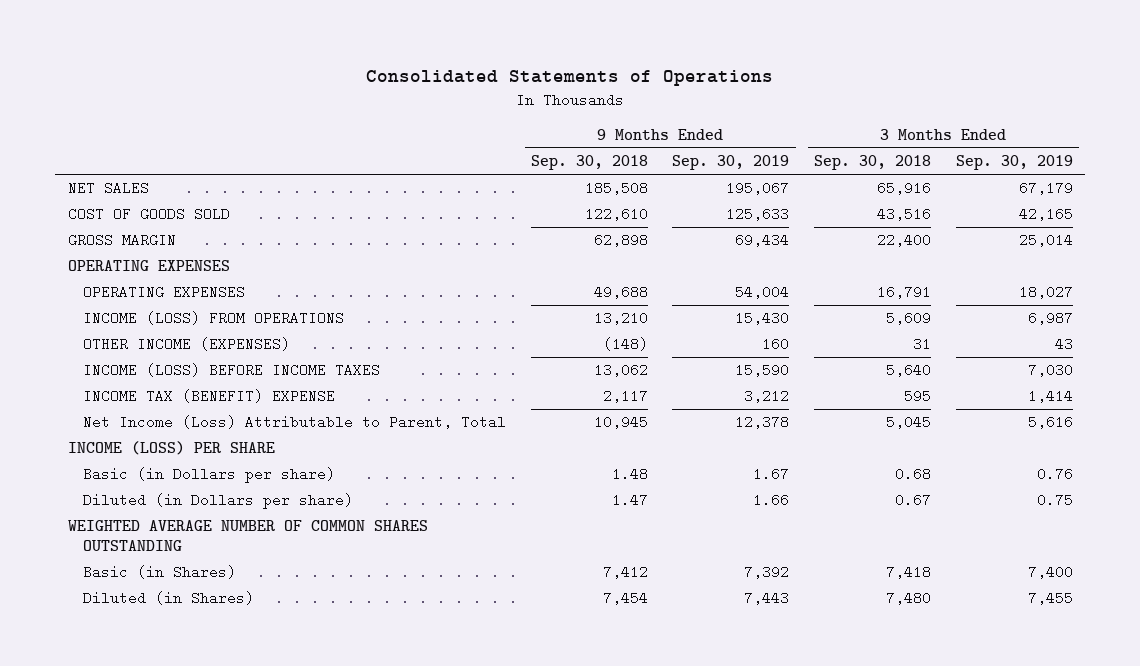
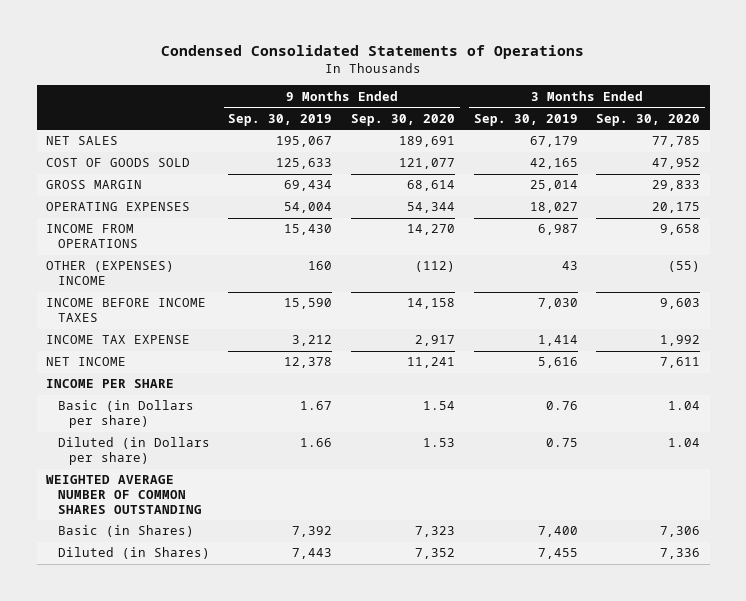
- Consolidated Statements of Operations
+ Condensed Consolidated Statements of Operations
- | 9 Months Ended Sep. 30, 2018 | 9 Months Ended Sep. 30, 2019 | 3 Months Ended Sep. 30, 2018 | 3 Months Ended Sep. 30, 2019
+ | 9 Months Ended Sep. 30, 2019 | 9 Months Ended Sep. 30, 2020 | 3 Months Ended Sep. 30, 2019 | 3 Months Ended Sep. 30, 2020
- OPERATING EXPENSES
- INCOME (LOSS) FROM OPERATIONS | 13,210 | 15,430 | 5,609 | 6,987
- OTHER INCOME (EXPENSES) | (148) | 160 | 31 | 43
- INCOME (LOSS) BEFORE INCOME TAXES | 13,062 | 15,590 | 5,640 | 7,030
- INCOME TAX (BENEFIT) EXPENSE | 2,117 | 3,212 | 595 | 1,414
- Net Income (Loss) Attributable to Parent, Total | 10,945 | 12,378 | 5,045 | 5,616
- INCOME (LOSS) PER SHARE
+ INCOME FROM OPERATIONS | 15,430 | 14,270 | 6,987 | 9,658
+ OTHER (EXPENSES) INCOME | 160 | (112) | 43 | (55)
+ INCOME BEFORE INCOME TAXES | 15,590 | 14,158 | 7,030 | 9,603
+ INCOME TAX EXPENSE | 3,212 | 2,917 | 1,414 | 1,992
+ NET INCOME | 12,378 | 11,241 | 5,616 | 7,611
+ INCOME PER SHARE

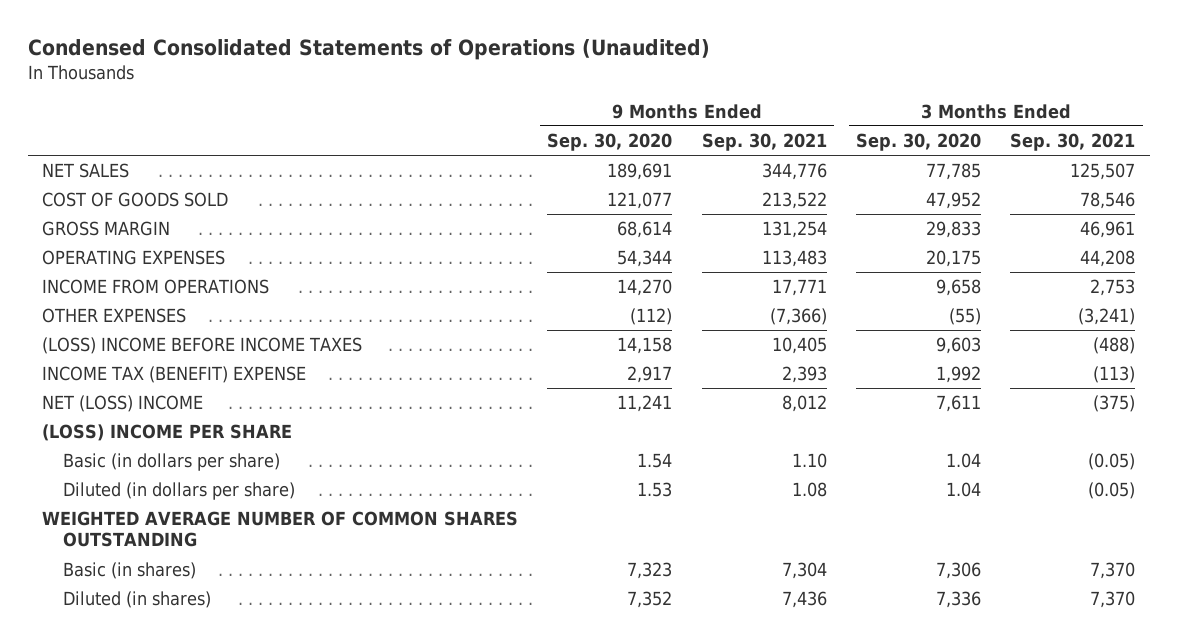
- Condensed Consolidated Statements of Operations
+ Condensed Consolidated Statements of Operations (Unaudited)
- | 9 Months Ended Sep. 30, 2019 | 9 Months Ended Sep. 30, 2020 | 3 Months Ended Sep. 30, 2019 | 3 Months Ended Sep. 30, 2020
+ | 9 Months Ended Sep. 30, 2020 | 9 Months Ended Sep. 30, 2021 | 3 Months Ended Sep. 30, 2020 | 3 Months Ended Sep. 30, 2021
- OTHER (EXPENSES) INCOME | 160 | (112) | 43 | (55)
- INCOME BEFORE INCOME TAXES | 15,590 | 14,158 | 7,030 | 9,603
- INCOME TAX EXPENSE | 3,212 | 2,917 | 1,414 | 1,992
- NET INCOME | 12,378 | 11,241 | 5,616 | 7,611
- INCOME PER SHARE
- Basic (in Dollars per share) | 1.67 | 1.54 | 0.76 | 1.04
- Diluted (in Dollars per share) | 1.66 | 1.53 | 0.75 | 1.04
+ OTHER EXPENSES | (112) | (7,366) | (55) | (3,241)
+ (LOSS) INCOME BEFORE INCOME TAXES | 14,158 | 10,405 | 9,603 | (488)
+ INCOME TAX (BENEFIT) EXPENSE | 2,917 | 2,393 | 1,992 | (113)
+ NET (LOSS) INCOME | 11,241 | 8,012 | 7,611 | (375)
+ (LOSS) INCOME PER SHARE
+ Basic (in dollars per share) | 1.54 | 1.10 | 1.04 | (0.05)
+ Diluted (in dollars per share) | 1.53 | 1.08 | 1.04 | (0.05)
- Basic (in Shares) | 7,392 | 7,323 | 7,400 | 7,306
- Diluted (in Shares) | 7,443 | 7,352 | 7,455 | 7,336
+ Basic (in shares) | 7,323 | 7,304 | 7,306 | 7,370
+ Diluted (in shares) | 7,352 | 7,436 | 7,336 | 7,370

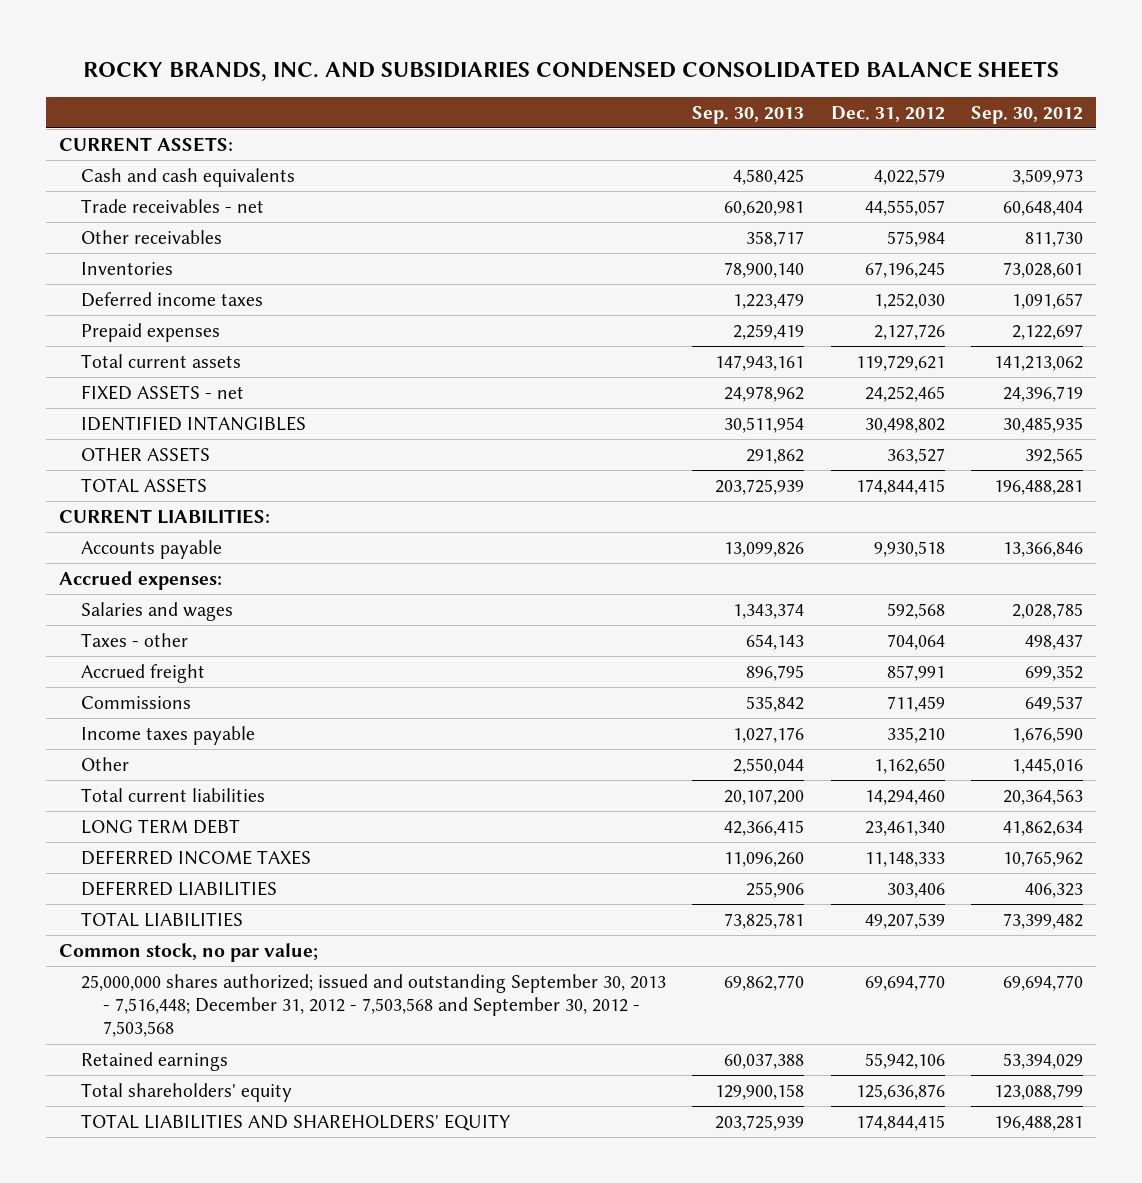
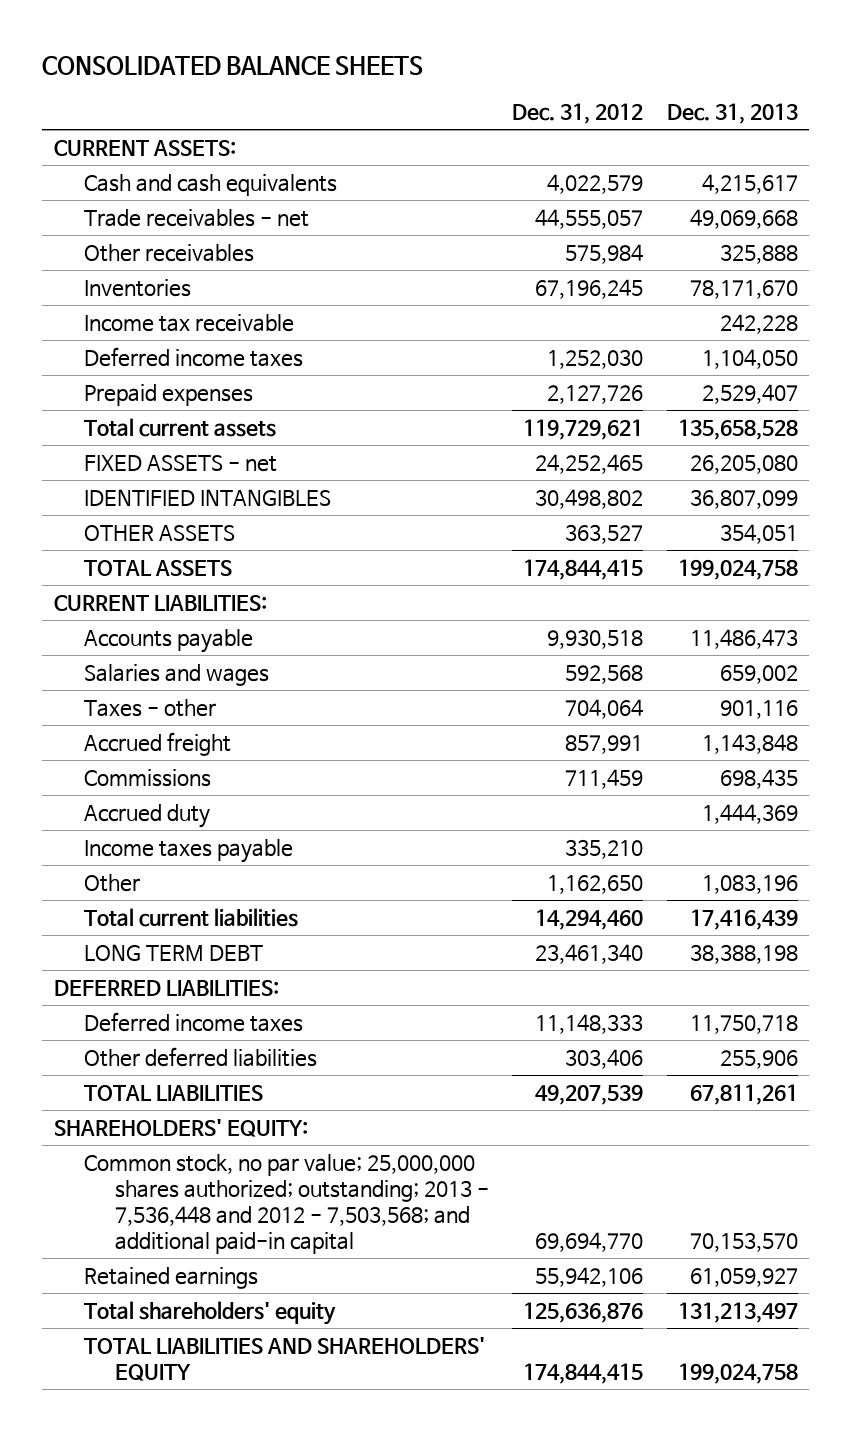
- ROCKY BRANDS, INC. AND SUBSIDIARIES CONDENSED CONSOLIDATED BALANCE SHEETS
+ CONSOLIDATED BALANCE SHEETS
- | Sep. 30, 2013 | Dec. 31, 2012 | Sep. 30, 2012
+ | Dec. 31, 2012 | Dec. 31, 2013
+ Income tax receivable | | 242,228
- Accrued expenses:
+ Accrued duty | | 1,444,369
- DEFERRED INCOME TAXES | 11,096,260 | 11,148,333 | 10,765,962
- DEFERRED LIABILITIES | 255,906 | 303,406 | 406,323
+ DEFERRED LIABILITIES:
+ Deferred income taxes | 11,148,333 | 11,750,718
+ Other deferred liabilities | 303,406 | 255,906
- Common stock, no par value;
- 25,000,000 shares authorized; issued and outstanding September 30, 2013 - 7,516,448; December 31, 2012 - 7,503,568 and September 30, 2012 - 7,503,568 | 69,862,770 | 69,694,770 | 69,694,770
+ SHAREHOLDERS' EQUITY:
+ Common stock, no par value; 25,000,000 shares authorized; outstanding; 2013 - 7,536,448 and 2012 - 7,503,568; and additional paid-in capital | 69,694,770 | 70,153,570

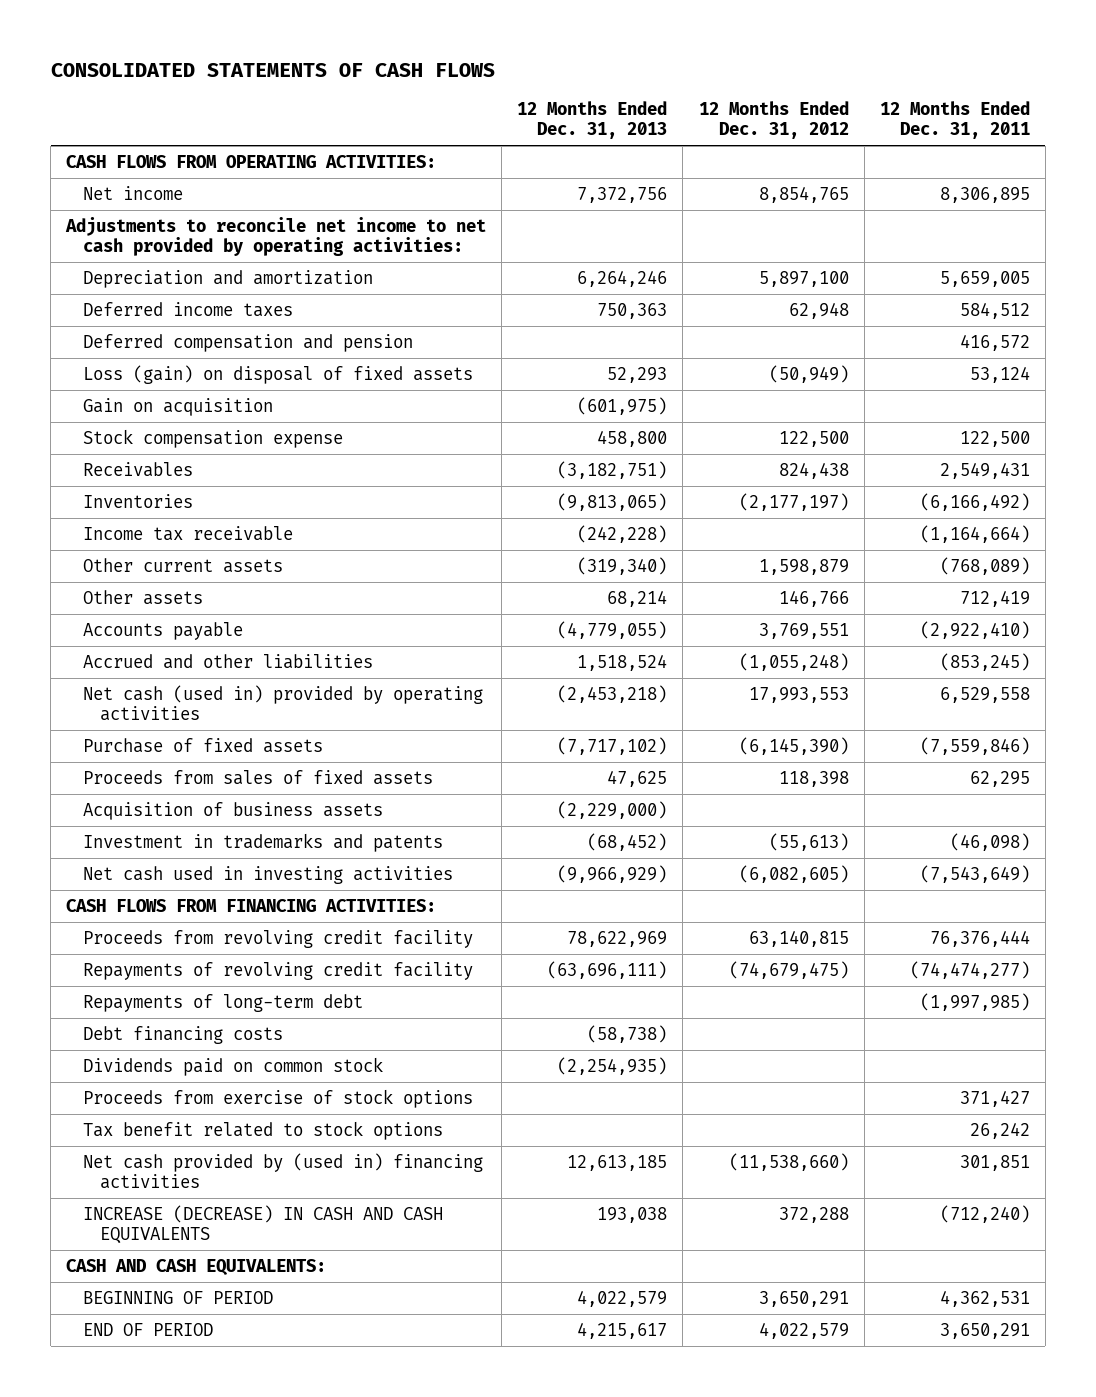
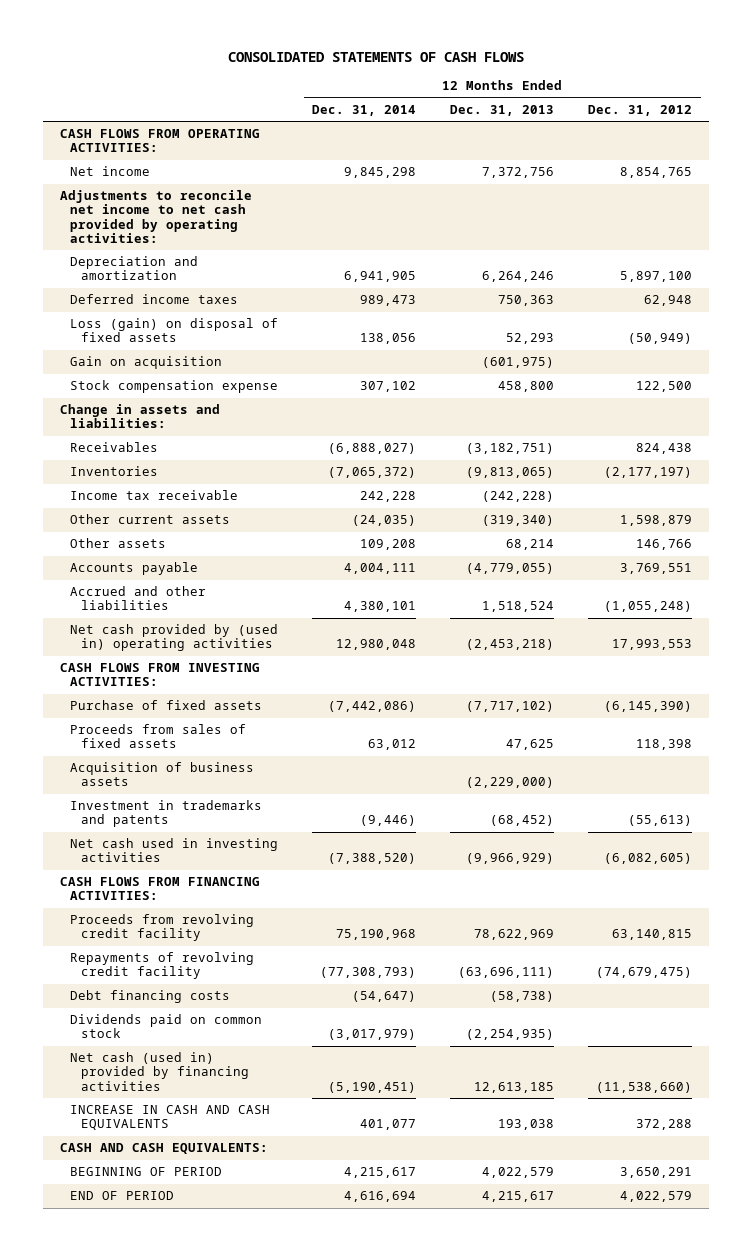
- | 12 Months Ended Dec. 31, 2013 | 12 Months Ended Dec. 31, 2012 | 12 Months Ended Dec. 31, 2011
+ | 12 Months Ended Dec. 31, 2014 | 12 Months Ended Dec. 31, 2013 | 12 Months Ended Dec. 31, 2012
- Deferred compensation and pension | | | 416,572
+ Change in assets and liabilities:
- Net cash (used in) provided by operating activities | (2,453,218) | 17,993,553 | 6,529,558
+ Net cash provided by (used in) operating activities | 12,980,048 | (2,453,218) | 17,993,553
+ CASH FLOWS FROM INVESTING ACTIVITIES:
- Repayments of long-term debt | | | (1,997,985)
- Proceeds from exercise of stock options | | | 371,427
- Tax benefit related to stock options | | | 26,242
- Net cash provided by (used in) financing activities | 12,613,185 | (11,538,660) | 301,851
- INCREASE (DECREASE) IN CASH AND CASH EQUIVALENTS | 193,038 | 372,288 | (712,240)
+ Net cash (used in) provided by financing activities | (5,190,451) | 12,613,185 | (11,538,660)
+ INCREASE IN CASH AND CASH EQUIVALENTS | 401,077 | 193,038 | 372,288

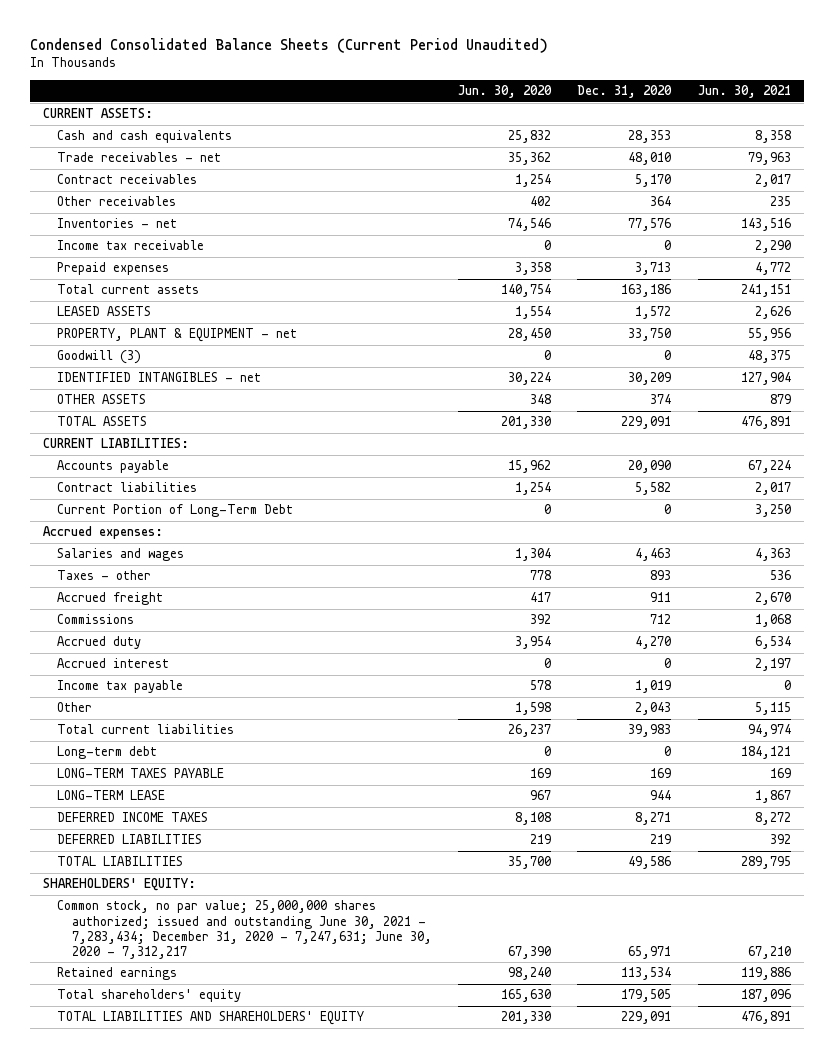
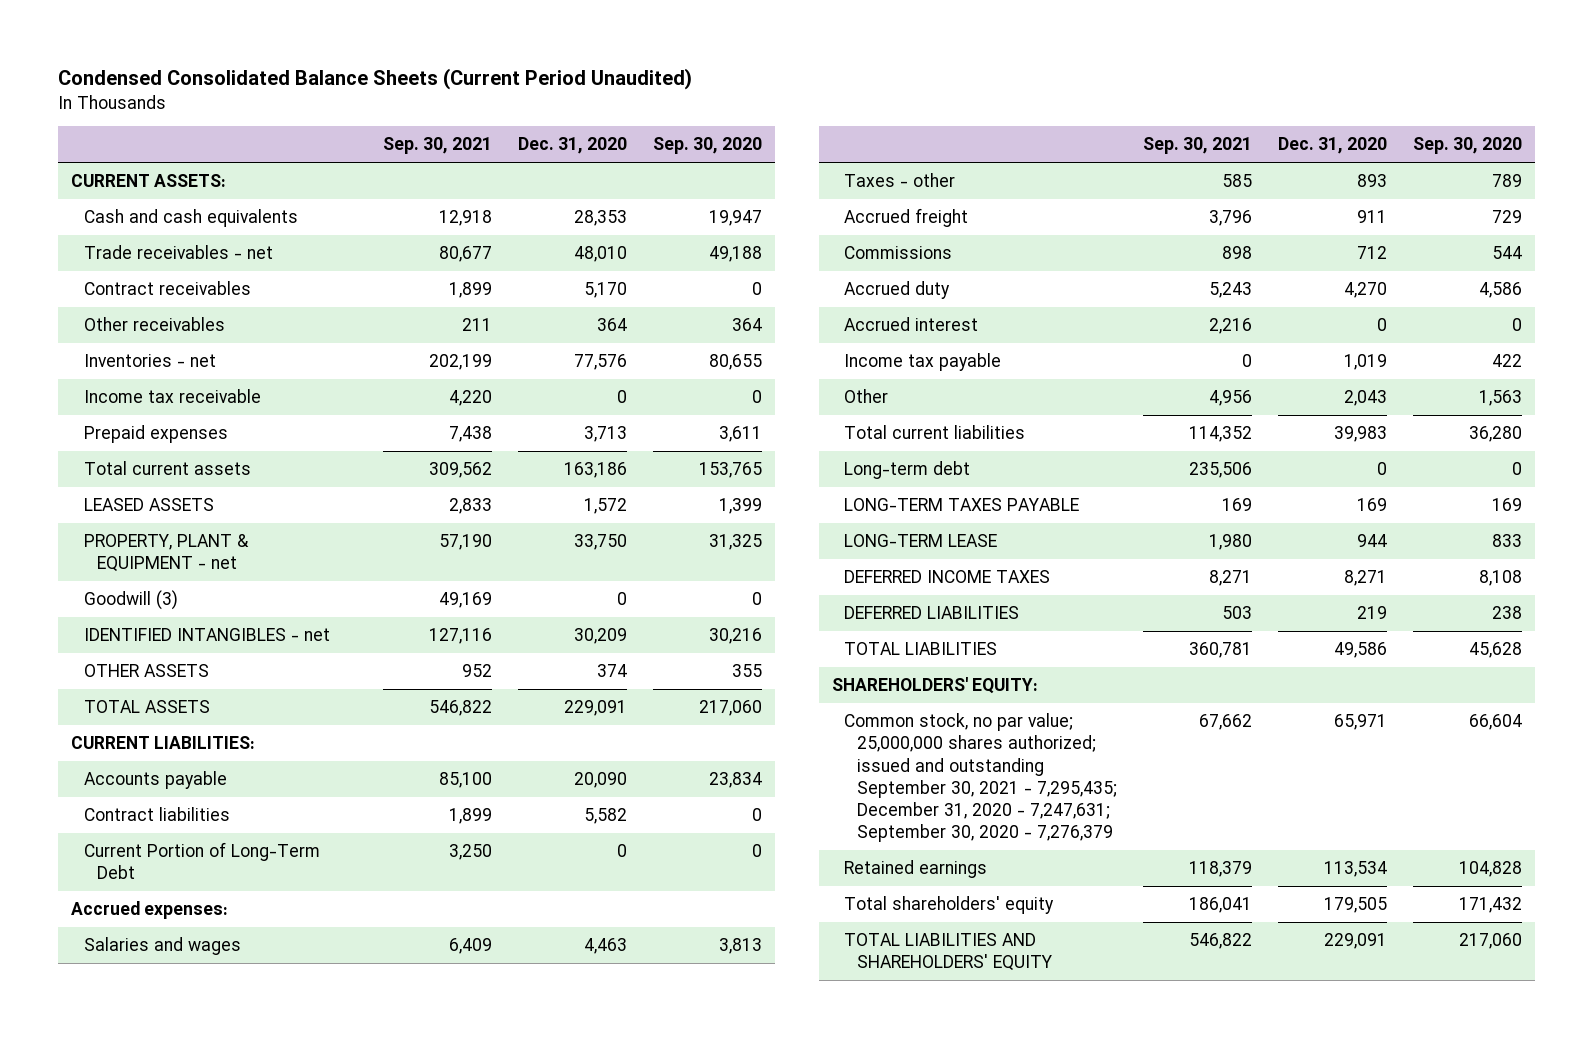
- | Jun. 30, 2020 | Dec. 31, 2020 | Jun. 30, 2021
+ | Sep. 30, 2021 | Dec. 31, 2020 | Sep. 30, 2020
- Common stock, no par value; 25,000,000 shares authorized; issued and outstanding June 30, 2021 - 7,283,434; December 31, 2020 - 7,247,631; June 30, 2020 - 7,312,217 | 67,390 | 65,971 | 67,210
+ Common stock, no par value; 25,000,000 shares authorized; issued and outstanding September 30, 2021 - 7,295,435; December 31, 2020 - 7,247,631; September 30, 2020 - 7,276,379 | 67,662 | 65,971 | 66,604

